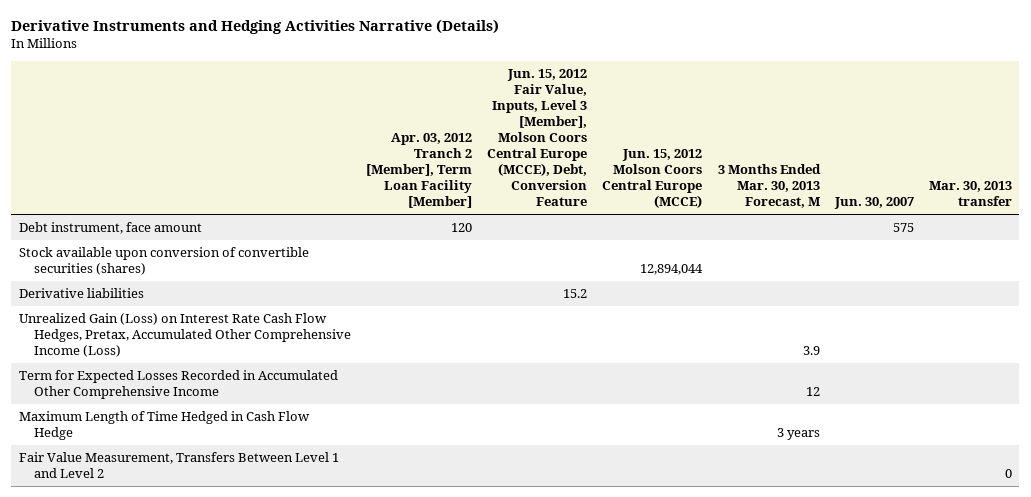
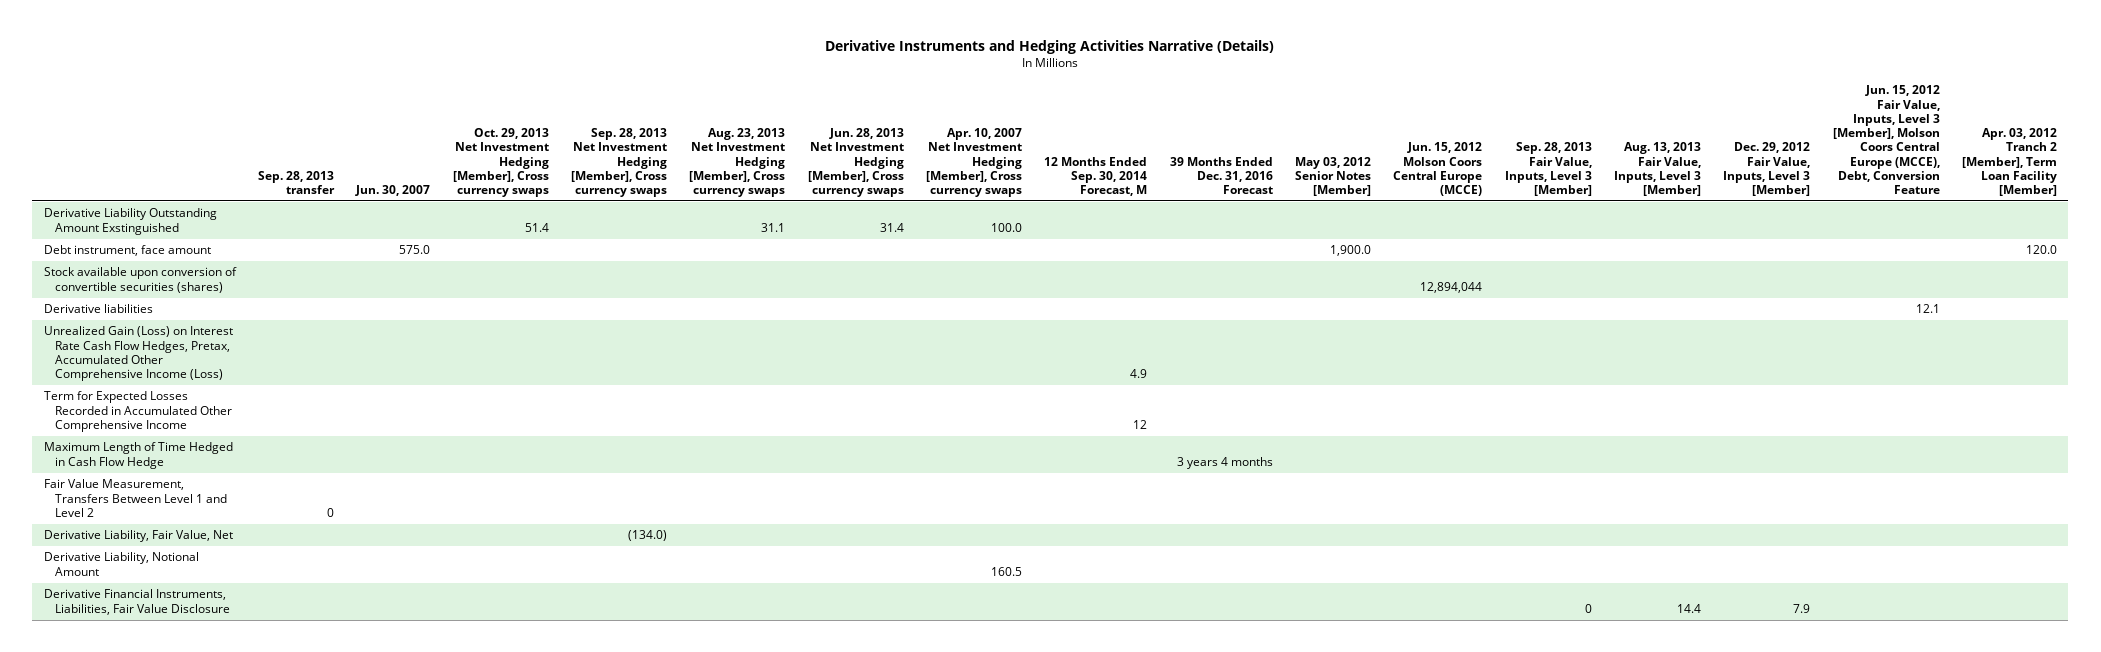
- | Apr. 03, 2012 Tranch 2 [Member], Term Loan Facility [Member] | Jun. 15, 2012 Fair Value, Inputs, Level 3 [Member], Molson Coors Central Europe (MCCE), Debt, Conversion Feature | Jun. 15, 2012 Molson Coors Central Europe (MCCE) | 3 Months Ended Mar. 30, 2013 Forecast, M | Jun. 30, 2007 | Mar. 30, 2013 transfer
+ | Sep. 28, 2013 transfer | Jun. 30, 2007 | Oct. 29, 2013 Net Investment Hedging [Member], Cross currency swaps | Sep. 28, 2013 Net Investment Hedging [Member], Cross currency swaps | Aug. 23, 2013 Net Investment Hedging [Member], Cross currency swaps | Jun. 28, 2013 Net Investment Hedging [Member], Cross currency swaps | Apr. 10, 2007 Net Investment Hedging [Member], Cross currency swaps | 12 Months Ended Sep. 30, 2014 Forecast, M | 39 Months Ended Dec. 31, 2016 Forecast | May 03, 2012 Senior Notes [Member] | Jun. 15, 2012 Molson Coors Central Europe (MCCE) | Sep. 28, 2013 Fair Value, Inputs, Level 3 [Member] | Aug. 13, 2013 Fair Value, Inputs, Level 3 [Member] | Dec. 29, 2012 Fair Value, Inputs, Level 3 [Member] | Jun. 15, 2012 Fair Value, Inputs, Level 3 [Member], Molson Coors Central Europe (MCCE), Debt, Conversion Feature | Apr. 03, 2012 Tranch 2 [Member], Term Loan Facility [Member]
- Debt instrument, face amount | 120 | | | | 575 |
+ Derivative Liability Outstanding Amount Exstinguished | | | 51.4 | | 31.1 | 31.4 | 100.0 | | | | | | | | |
+ Debt instrument, face amount | | 575.0 | | | | | | | | 1,900.0 | | | | | | 120.0
- Derivative liabilities | | 15.2 | | | |
+ Derivative liabilities | | | | | | | | | | | | | | | 12.1 |
+ Derivative Liability, Fair Value, Net | | | | (134.0) | | | | | | | | | | | |
+ Derivative Liability, Notional Amount | | | | | | | 160.5 | | | | | | | | |
+ Derivative Financial Instruments, Liabilities, Fair Value Disclosure | | | | | | | | | | | | 0 | 14.4 | 7.9 | |

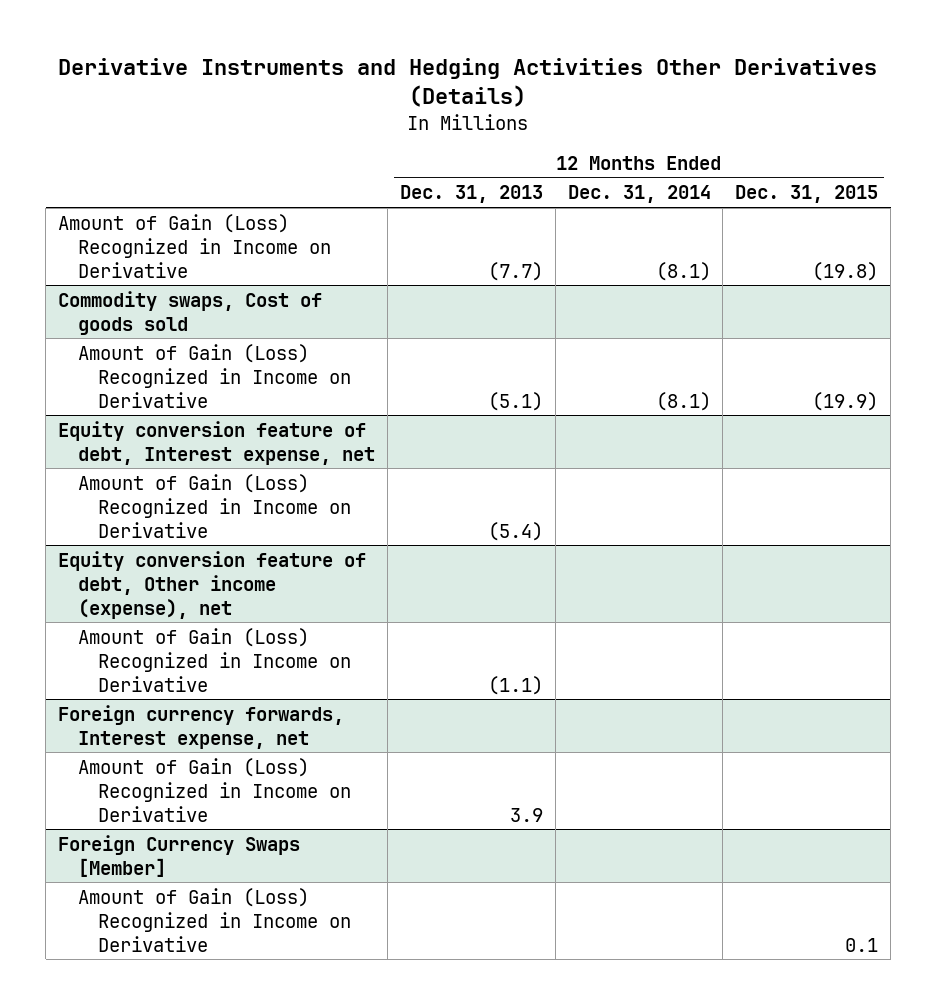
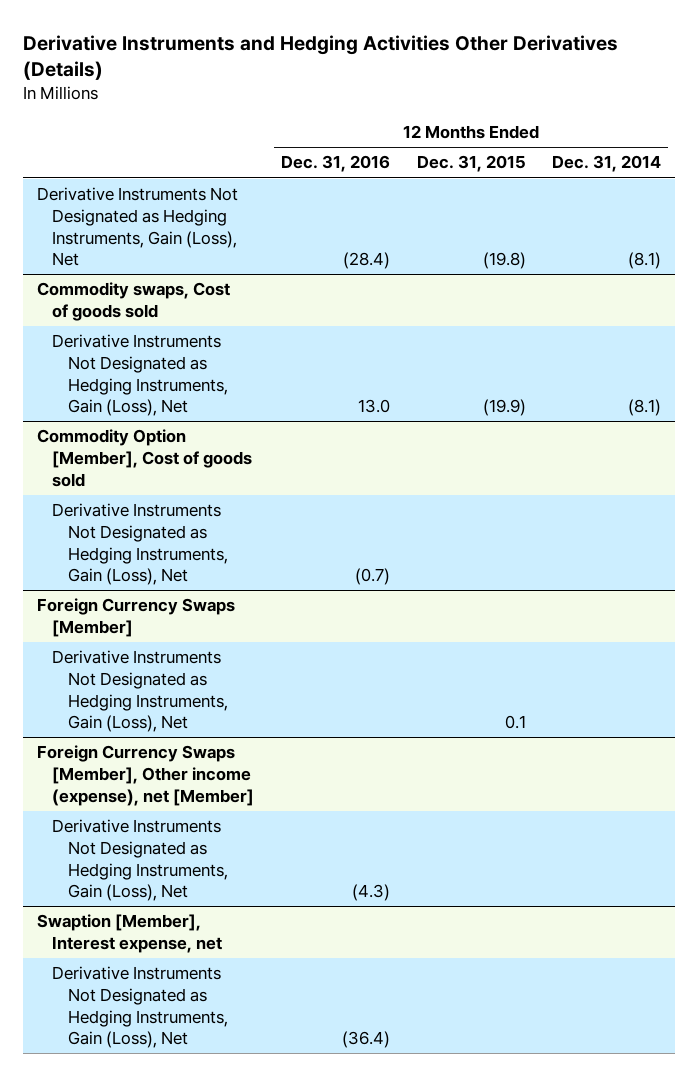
- | 12 Months Ended Dec. 31, 2013 | 12 Months Ended Dec. 31, 2014 | 12 Months Ended Dec. 31, 2015
+ | 12 Months Ended Dec. 31, 2016 | 12 Months Ended Dec. 31, 2015 | 12 Months Ended Dec. 31, 2014
- Amount of Gain (Loss) Recognized in Income on Derivative | (7.7) | (8.1) | (19.8)
+ Derivative Instruments Not Designated as Hedging Instruments, Gain (Loss), Net | (28.4) | (19.8) | (8.1)
@ Commodity swaps, Cost of goods sold
- Amount of Gain (Loss) Recognized in Income on Derivative | (5.1) | (8.1) | (19.9)
- Equity conversion feature of debt, Interest expense, net
- Amount of Gain (Loss) Recognized in Income on Derivative | (5.4) | |
- Equity conversion feature of debt, Other income (expense), net
- Amount of Gain (Loss) Recognized in Income on Derivative | (1.1) | |
- Foreign currency forwards, Interest expense, net
- Amount of Gain (Loss) Recognized in Income on Derivative | 3.9 | |
@ Commodity swaps, Cost of goods sold
+ Derivative Instruments Not Designated as Hedging Instruments, Gain (Loss), Net | 13.0 | (19.9) | (8.1)
+ Commodity Option [Member], Cost of goods sold
+ Derivative Instruments Not Designated as Hedging Instruments, Gain (Loss), Net | (0.7) | |
@ Foreign Currency Swaps [Member]
- Amount of Gain (Loss) Recognized in Income on Derivative | | | 0.1
+ Derivative Instruments Not Designated as Hedging Instruments, Gain (Loss), Net | | 0.1 |
+ Foreign Currency Swaps [Member], Other income (expense), net [Member]
+ Derivative Instruments Not Designated as Hedging Instruments, Gain (Loss), Net | (4.3) | |
+ Swaption [Member], Interest expense, net
+ Derivative Instruments Not Designated as Hedging Instruments, Gain (Loss), Net | (36.4) | |

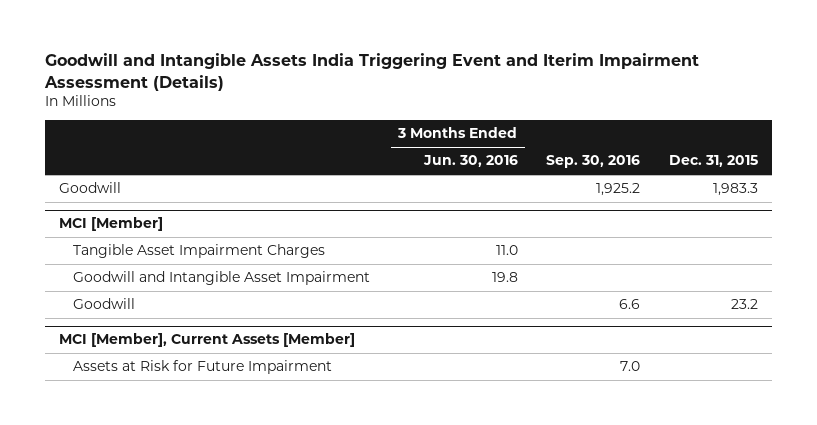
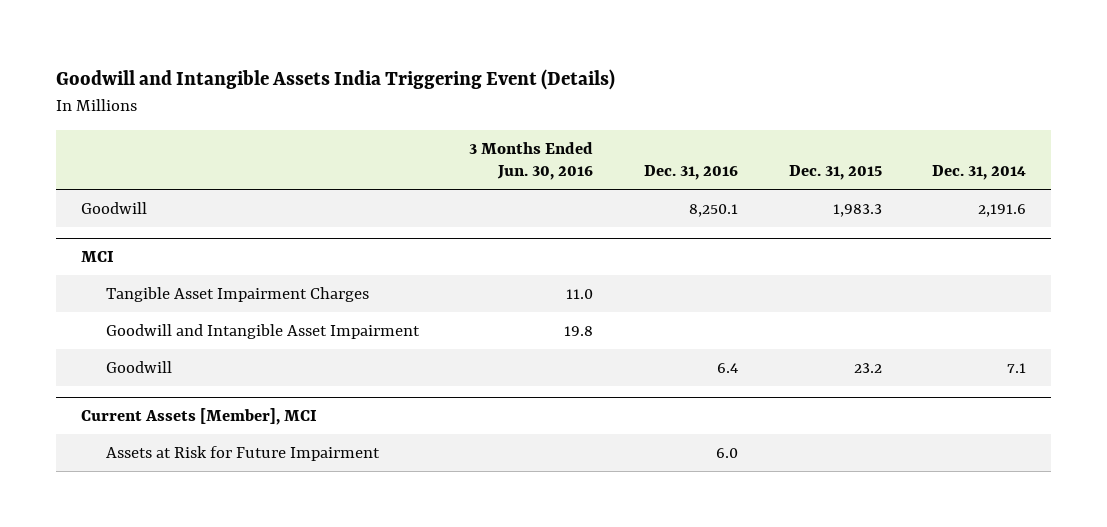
- Goodwill and Intangible Assets India Triggering Event and Iterim Impairment Assessment (Details)
+ Goodwill and Intangible Assets India Triggering Event (Details)
- | 3 Months Ended Jun. 30, 2016 | Sep. 30, 2016 | Dec. 31, 2015
+ | 3 Months Ended Jun. 30, 2016 | Dec. 31, 2016 | Dec. 31, 2015 | Dec. 31, 2014
- MCI [Member]
+ MCI
- MCI [Member], Current Assets [Member]
+ Current Assets [Member], MCI

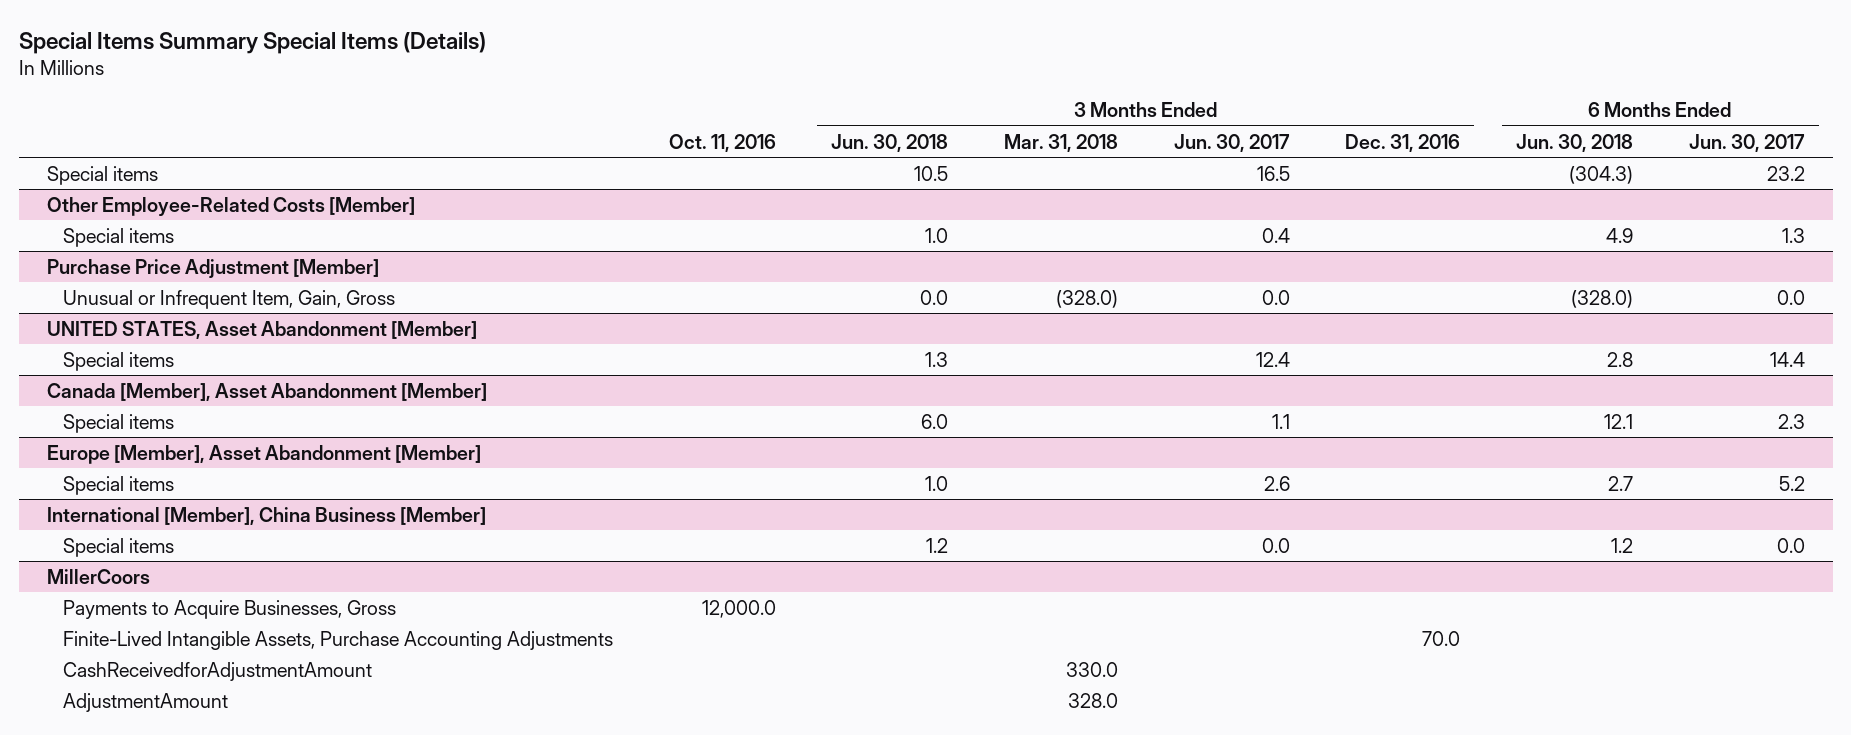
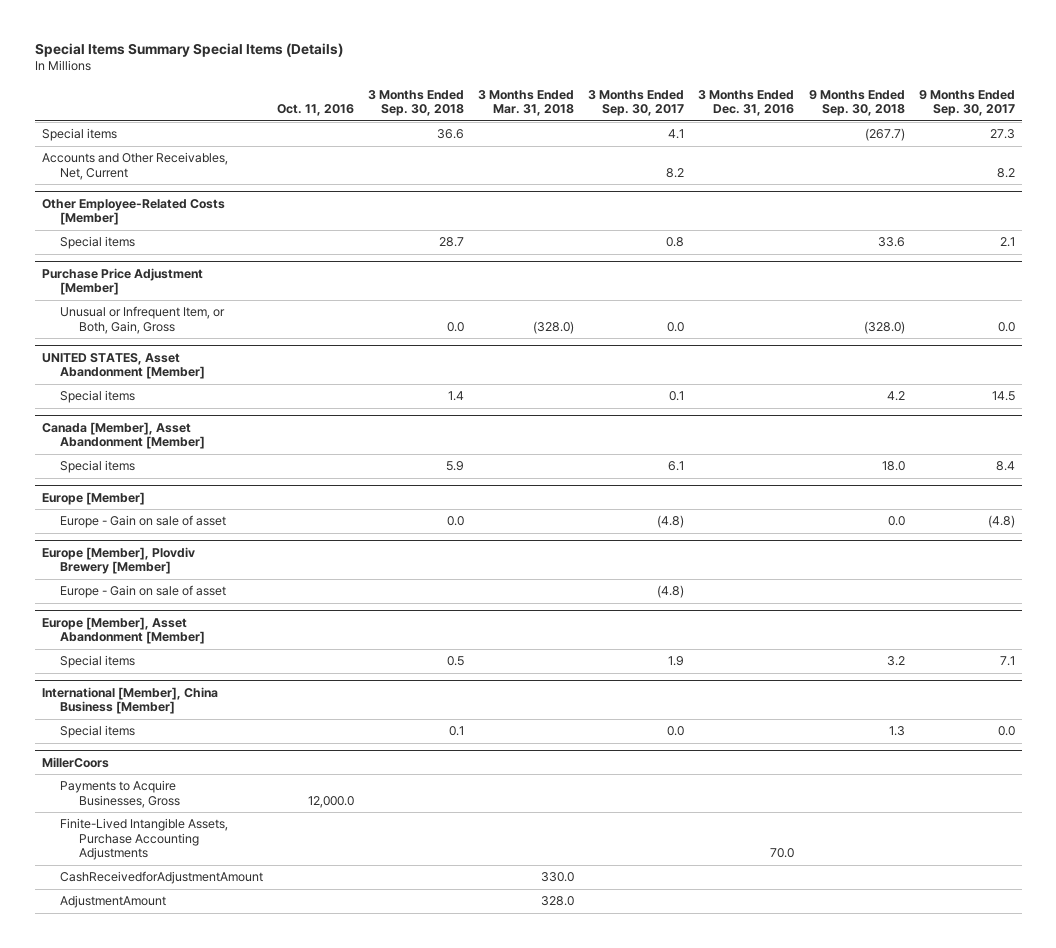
- | Oct. 11, 2016 | 3 Months Ended Jun. 30, 2018 | 3 Months Ended Mar. 31, 2018 | 3 Months Ended Jun. 30, 2017 | 3 Months Ended Dec. 31, 2016 | 6 Months Ended Jun. 30, 2018 | 6 Months Ended Jun. 30, 2017
+ | Oct. 11, 2016 | 3 Months Ended Sep. 30, 2018 | 3 Months Ended Mar. 31, 2018 | 3 Months Ended Sep. 30, 2017 | 3 Months Ended Dec. 31, 2016 | 9 Months Ended Sep. 30, 2018 | 9 Months Ended Sep. 30, 2017
+ Accounts and Other Receivables, Net, Current | | | | 8.2 | | | 8.2
@ Purchase Price Adjustment [Member]
- Unusual or Infrequent Item, Gain, Gross | | 0.0 | (328.0) | 0.0 | | (328.0) | 0.0
+ Unusual or Infrequent Item, or Both, Gain, Gross | | 0.0 | (328.0) | 0.0 | | (328.0) | 0.0
+ Europe [Member]
+ Europe - Gain on sale of asset | | 0.0 | | (4.8) | | 0.0 | (4.8)
+ Europe [Member], Plovdiv Brewery [Member]
+ Europe - Gain on sale of asset | | | | (4.8) | | |

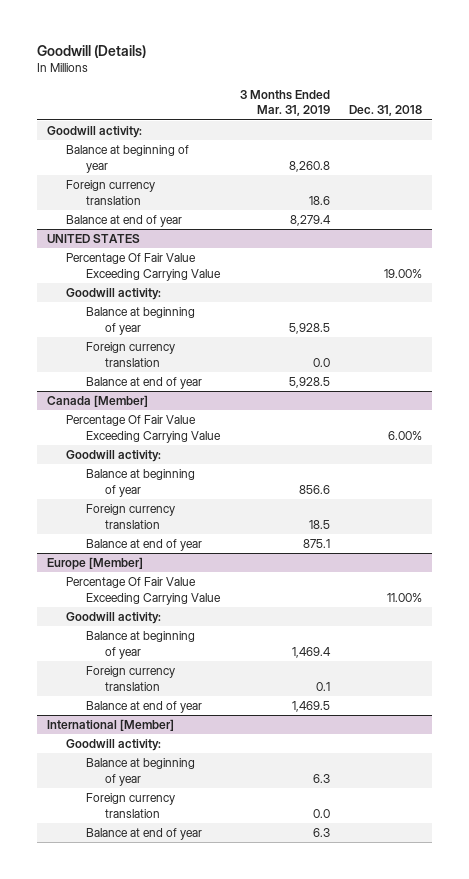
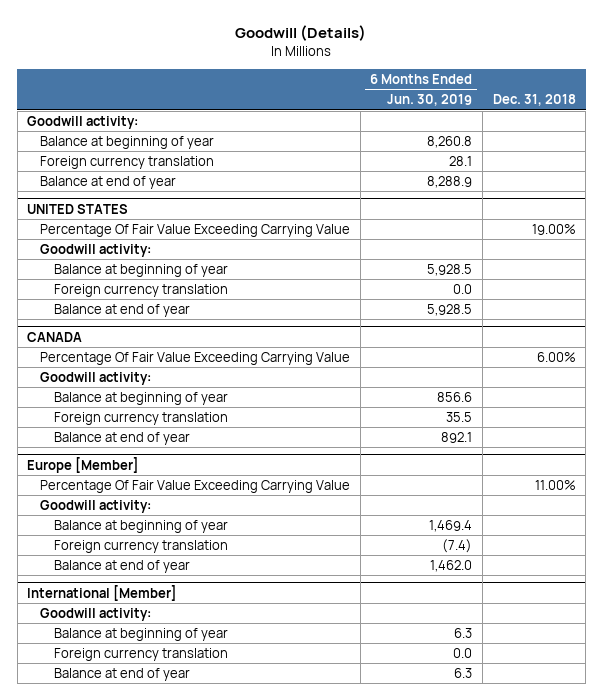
- | 3 Months Ended Mar. 31, 2019 | Dec. 31, 2018
+ | 6 Months Ended Jun. 30, 2019 | Dec. 31, 2018
- Canada [Member]
+ CANADA

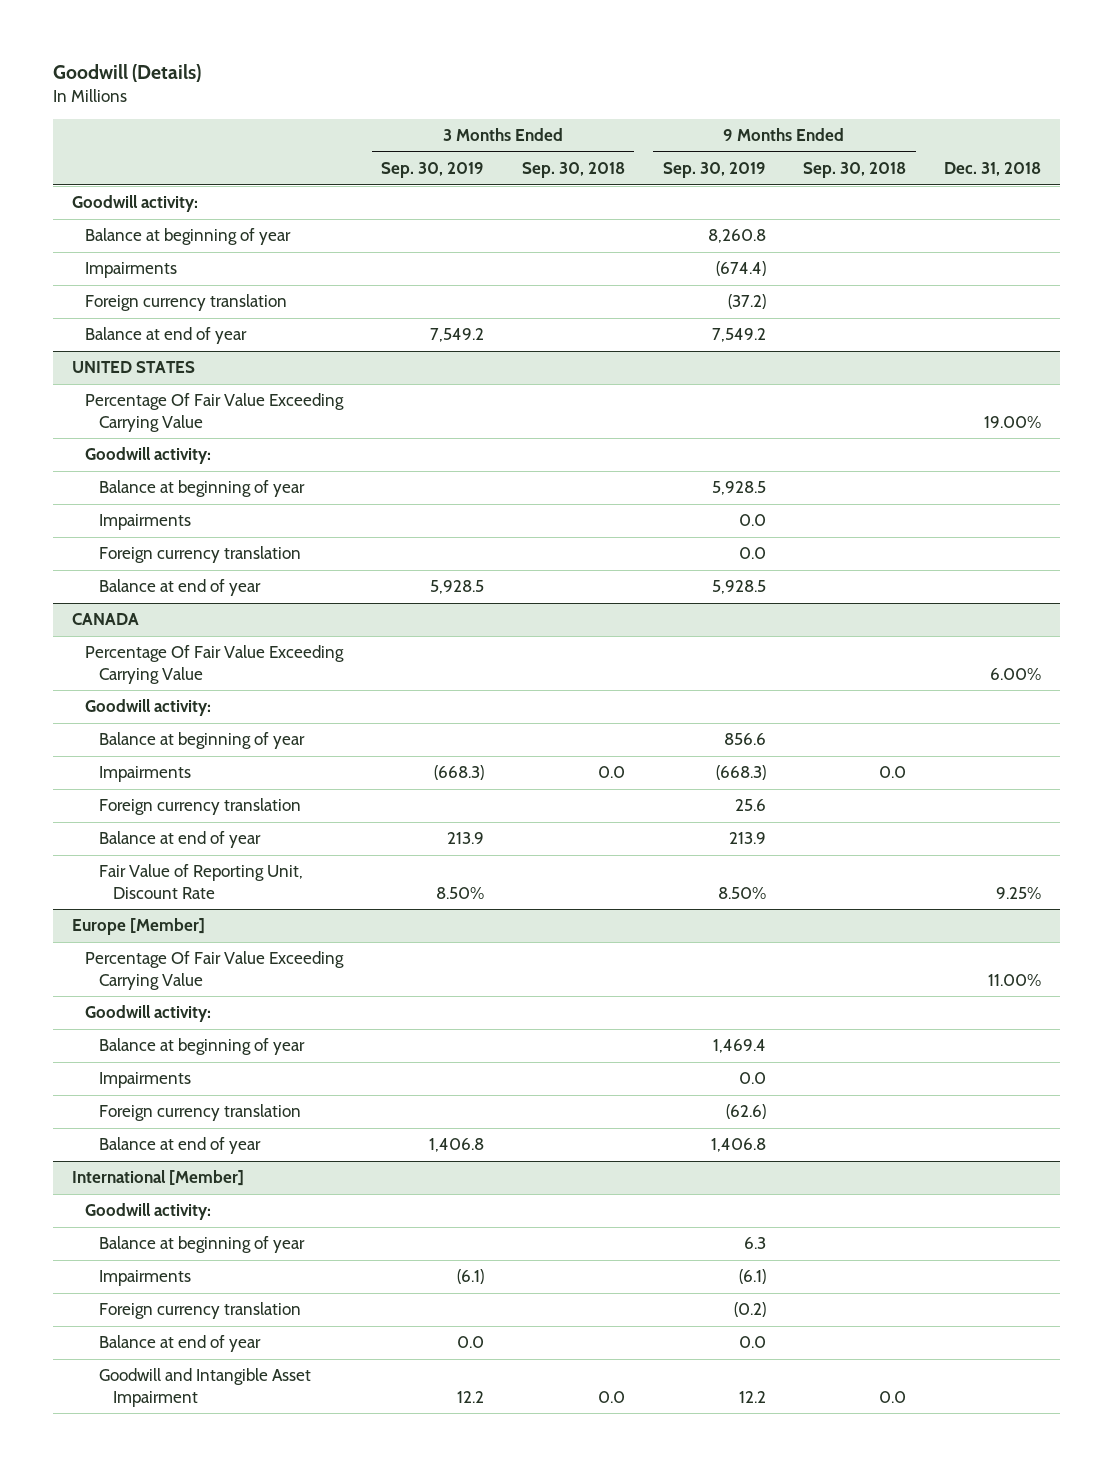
- | 6 Months Ended Jun. 30, 2019 | Dec. 31, 2018
+ | 3 Months Ended Sep. 30, 2019 | 3 Months Ended Sep. 30, 2018 | 9 Months Ended Sep. 30, 2019 | 9 Months Ended Sep. 30, 2018 | Dec. 31, 2018
+ Impairments | | | (674.4) | |
@ UNITED STATES
+ Impairments | | | 0.0 | |
@ CANADA
+ Impairments | (668.3) | 0.0 | (668.3) | 0.0 |
+ Fair Value of Reporting Unit, Discount Rate | 8.50% | | 8.50% | | 9.25%
@ Europe [Member]
+ Impairments | | | 0.0 | |
@ International [Member]
+ Impairments | (6.1) | | (6.1) | |
+ Goodwill and Intangible Asset Impairment | 12.2 | 0.0 | 12.2 | 0.0 |

